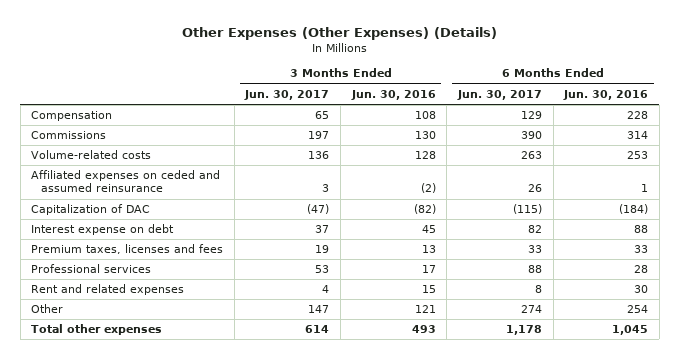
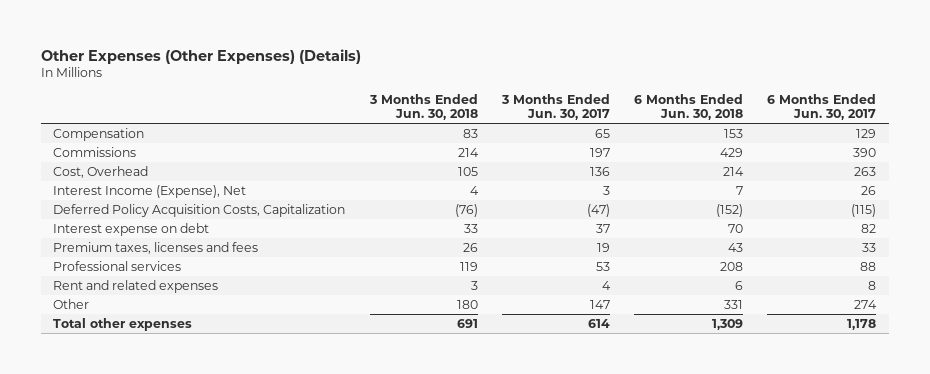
- | 3 Months Ended Jun. 30, 2017 | 3 Months Ended Jun. 30, 2016 | 6 Months Ended Jun. 30, 2017 | 6 Months Ended Jun. 30, 2016
+ | 3 Months Ended Jun. 30, 2018 | 3 Months Ended Jun. 30, 2017 | 6 Months Ended Jun. 30, 2018 | 6 Months Ended Jun. 30, 2017
- Volume-related costs | 136 | 128 | 263 | 253
- Affiliated expenses on ceded and assumed reinsurance | 3 | (2) | 26 | 1
- Capitalization of DAC | (47) | (82) | (115) | (184)
+ Cost, Overhead | 105 | 136 | 214 | 263
+ Interest Income (Expense), Net | 4 | 3 | 7 | 26
+ Deferred Policy Acquisition Costs, Capitalization | (76) | (47) | (152) | (115)

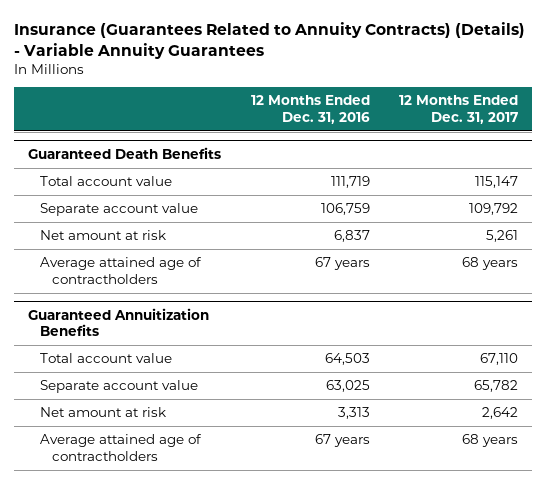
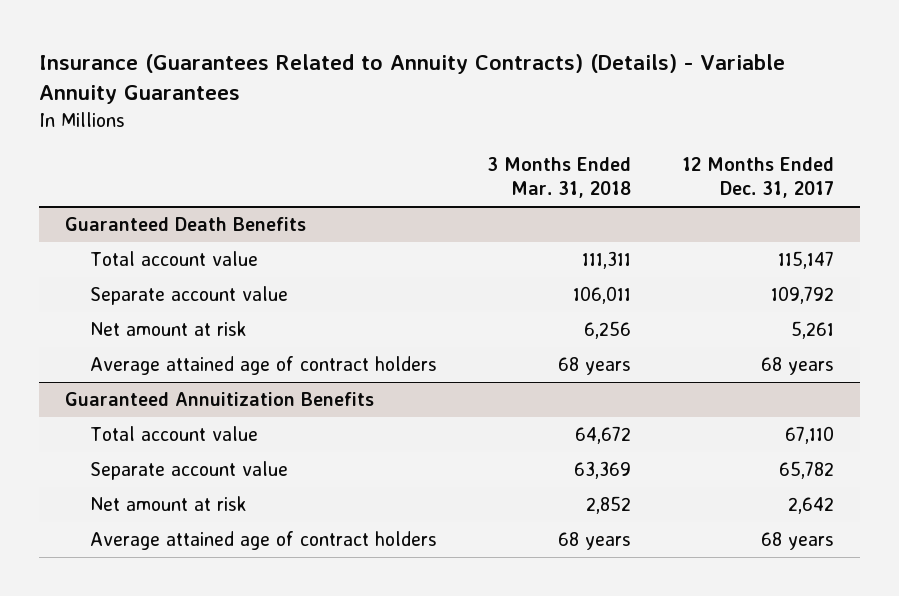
- | 12 Months Ended Dec. 31, 2016 | 12 Months Ended Dec. 31, 2017
+ | 3 Months Ended Mar. 31, 2018 | 12 Months Ended Dec. 31, 2017
@ Guaranteed Death Benefits
- Average attained age of contractholders | 67 years | 68 years
+ Average attained age of contract holders | 68 years | 68 years
@ Guaranteed Annuitization Benefits
- Average attained age of contractholders | 67 years | 68 years
+ Average attained age of contract holders | 68 years | 68 years

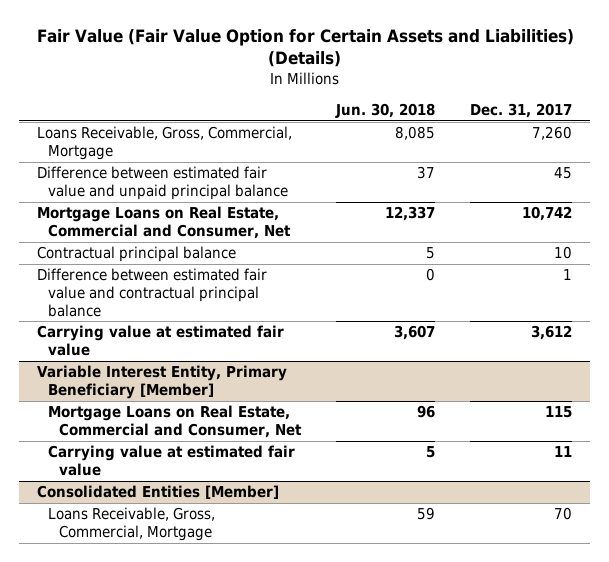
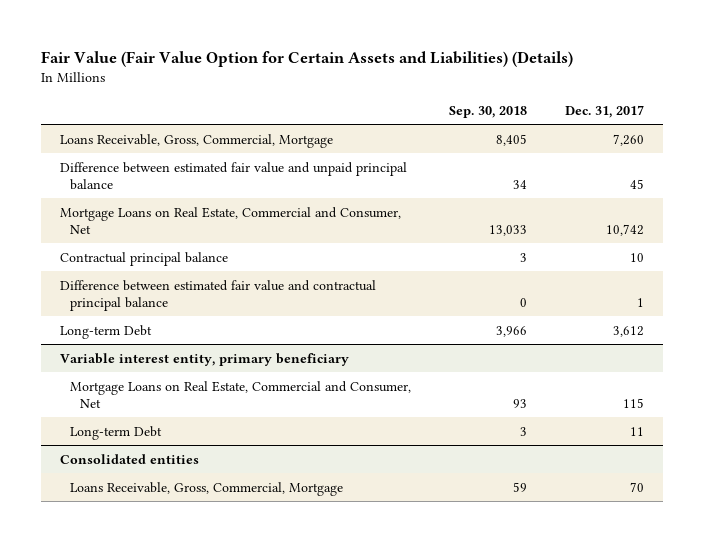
- | Jun. 30, 2018 | Dec. 31, 2017
+ | Sep. 30, 2018 | Dec. 31, 2017
- Carrying value at estimated fair value | 3,607 | 3,612
- Variable Interest Entity, Primary Beneficiary [Member]
+ Long-term Debt | 3,966 | 3,612
+ Variable interest entity, primary beneficiary
- Carrying value at estimated fair value | 5 | 11
- Consolidated Entities [Member]
+ Long-term Debt | 3 | 11
+ Consolidated entities

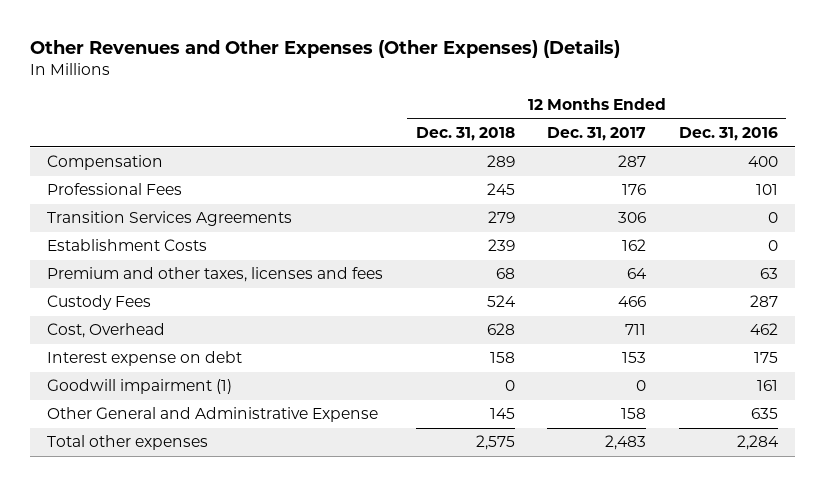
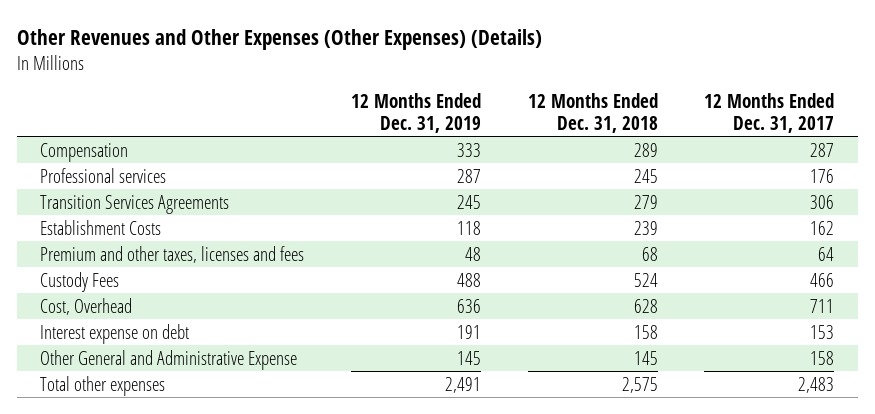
- | 12 Months Ended Dec. 31, 2018 | 12 Months Ended Dec. 31, 2017 | 12 Months Ended Dec. 31, 2016
+ | 12 Months Ended Dec. 31, 2019 | 12 Months Ended Dec. 31, 2018 | 12 Months Ended Dec. 31, 2017
- Professional Fees | 245 | 176 | 101
+ Professional services | 287 | 245 | 176
- Goodwill impairment (1) | 0 | 0 | 161

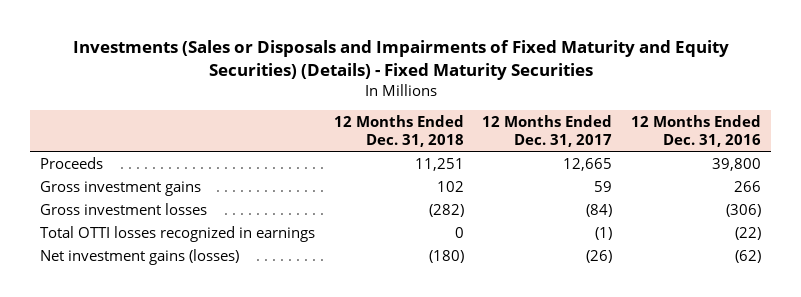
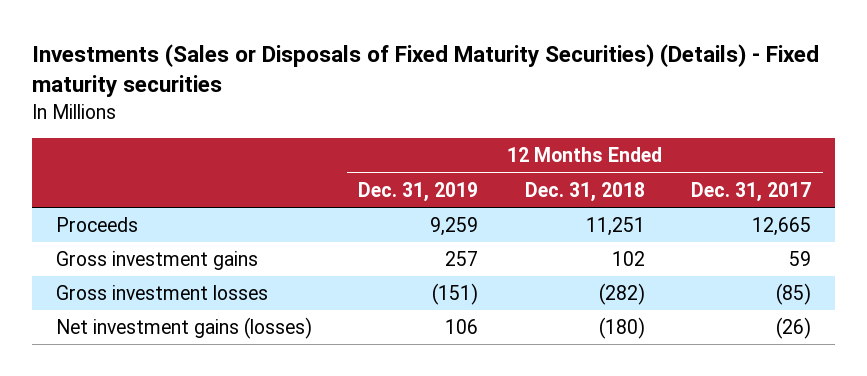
- Investments (Sales or Disposals and Impairments of Fixed Maturity and Equity Securities) (Details) - Fixed Maturity Securities
+ Investments (Sales or Disposals of Fixed Maturity Securities) (Details) - Fixed maturity securities
- | 12 Months Ended Dec. 31, 2018 | 12 Months Ended Dec. 31, 2017 | 12 Months Ended Dec. 31, 2016
+ | 12 Months Ended Dec. 31, 2019 | 12 Months Ended Dec. 31, 2018 | 12 Months Ended Dec. 31, 2017
- Gross investment losses | (282) | (84) | (306)
- Total OTTI losses recognized in earnings | 0 | (1) | (22)
+ Gross investment losses | (151) | (282) | (85)

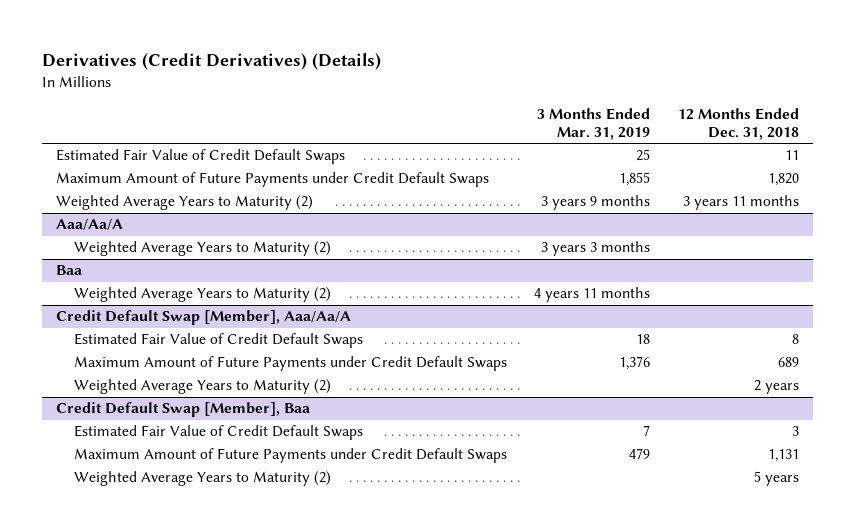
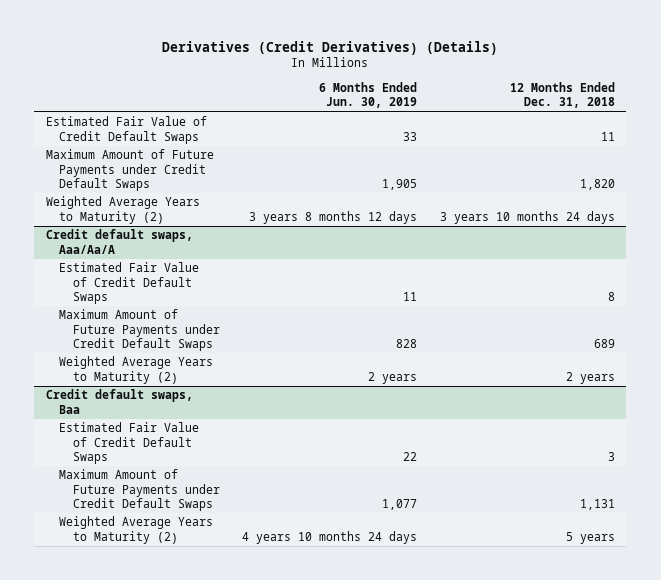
- | 3 Months Ended Mar. 31, 2019 | 12 Months Ended Dec. 31, 2018
+ | 6 Months Ended Jun. 30, 2019 | 12 Months Ended Dec. 31, 2018
- Weighted Average Years to Maturity (2) | 3 years 9 months | 3 years 11 months
- Aaa/Aa/A
- Weighted Average Years to Maturity (2) | 3 years 3 months |
- Baa
- Weighted Average Years to Maturity (2) | 4 years 11 months |
- Credit Default Swap [Member], Aaa/Aa/A
+ Weighted Average Years to Maturity (2) | 3 years 8 months 12 days | 3 years 10 months 24 days
+ Credit default swaps, Aaa/Aa/A
- Credit Default Swap [Member], Baa
+ Credit default swaps, Baa

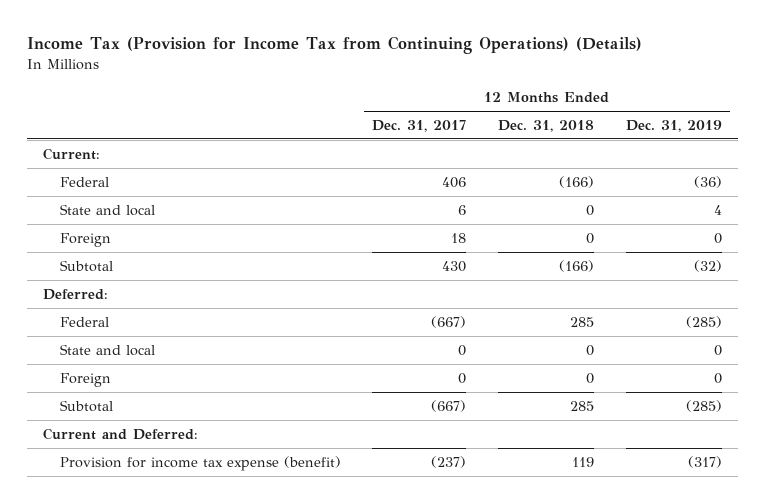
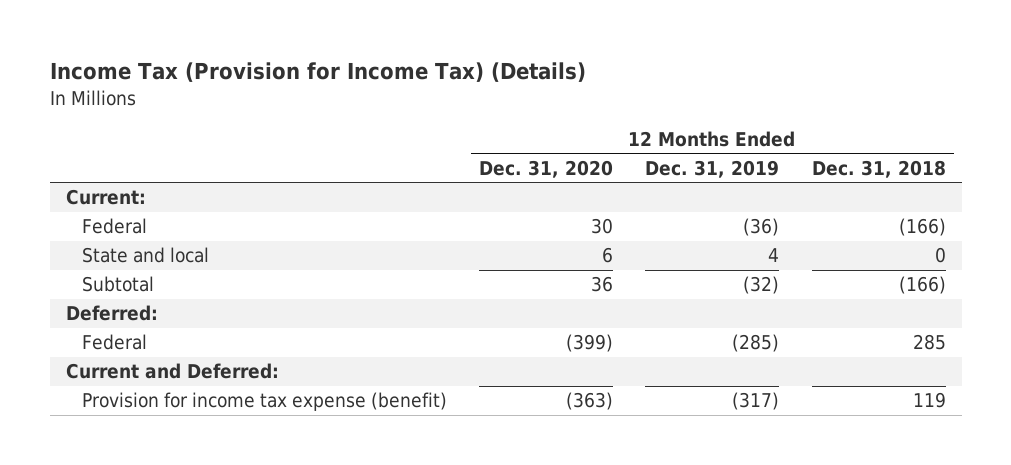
- Income Tax (Provision for Income Tax from Continuing Operations) (Details)
+ Income Tax (Provision for Income Tax) (Details)
- | 12 Months Ended Dec. 31, 2017 | 12 Months Ended Dec. 31, 2018 | 12 Months Ended Dec. 31, 2019
+ | 12 Months Ended Dec. 31, 2020 | 12 Months Ended Dec. 31, 2019 | 12 Months Ended Dec. 31, 2018
- Foreign | 18 | 0 | 0
- State and local | 0 | 0 | 0
- Foreign | 0 | 0 | 0
- Subtotal | (667) | 285 | (285)

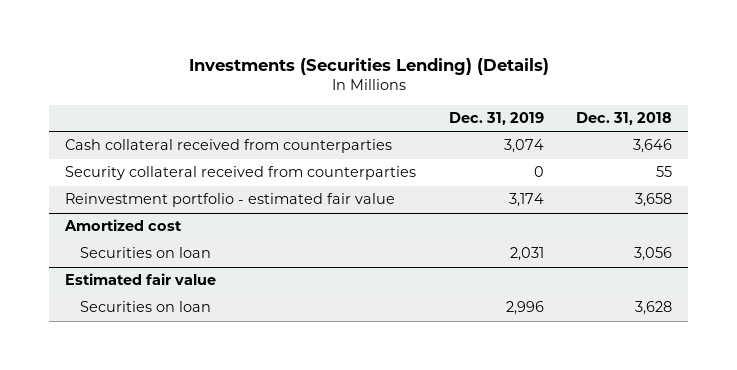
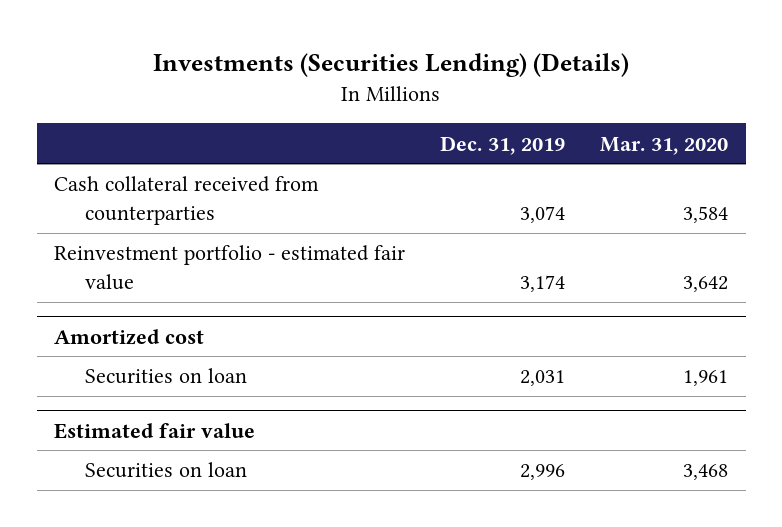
- | Dec. 31, 2019 | Dec. 31, 2018
+ | Dec. 31, 2019 | Mar. 31, 2020
- Security collateral received from counterparties | 0 | 55

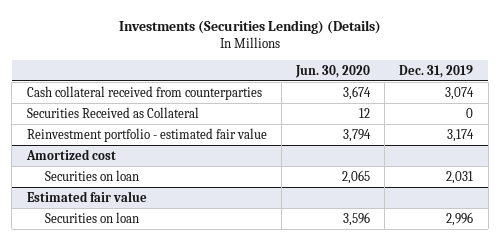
- | Dec. 31, 2019 | Mar. 31, 2020
+ | Jun. 30, 2020 | Dec. 31, 2019
+ Securities Received as Collateral | 12 | 0

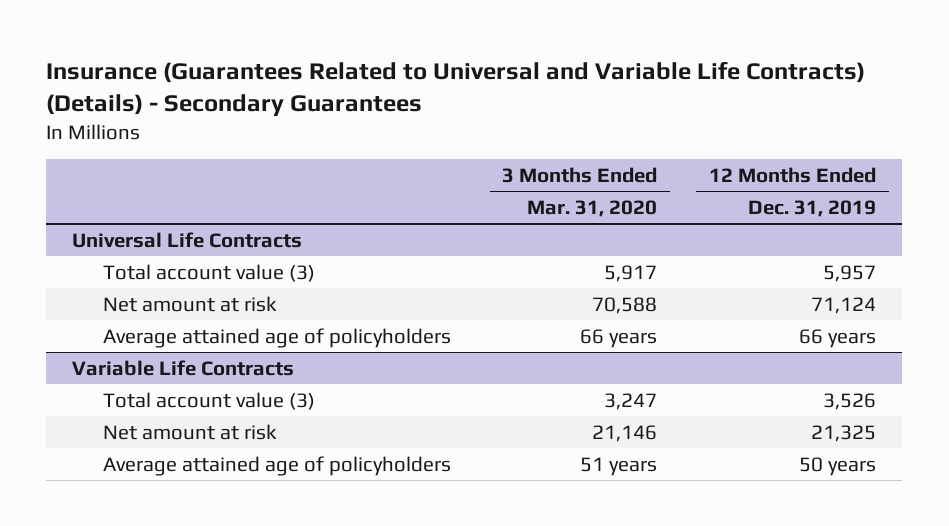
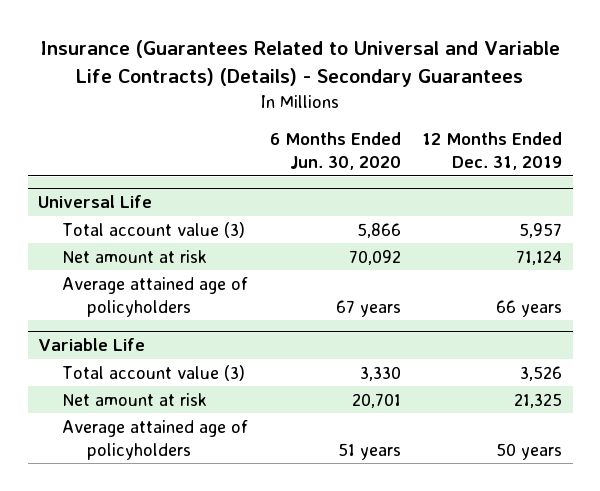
- | 3 Months Ended Mar. 31, 2020 | 12 Months Ended Dec. 31, 2019
+ | 6 Months Ended Jun. 30, 2020 | 12 Months Ended Dec. 31, 2019
- Universal Life Contracts
+ Universal Life
- Variable Life Contracts
+ Variable Life

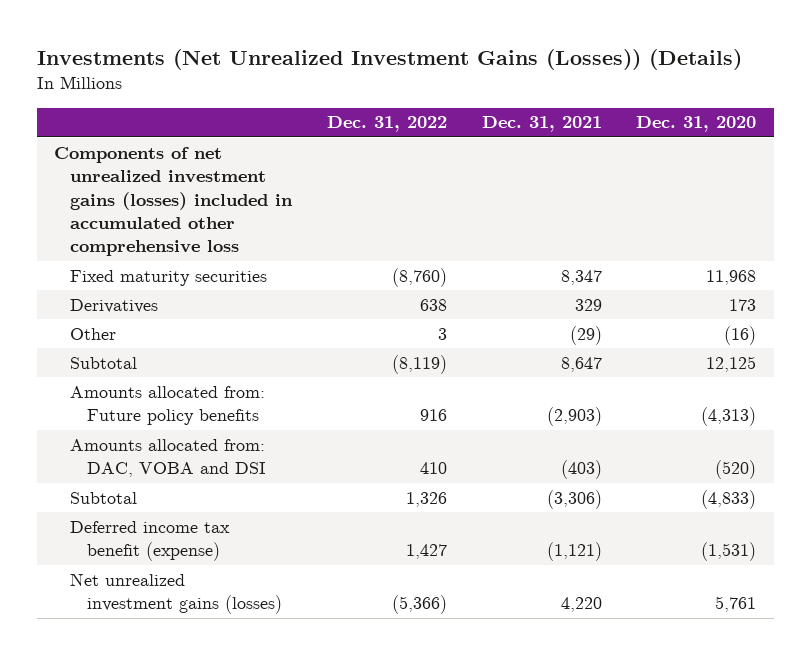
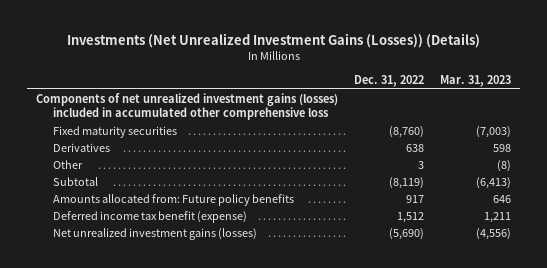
- | Dec. 31, 2022 | Dec. 31, 2021 | Dec. 31, 2020
+ | Dec. 31, 2022 | Mar. 31, 2023
- Amounts allocated from: Future policy benefits | 916 | (2,903) | (4,313)
- Amounts allocated from: DAC, VOBA and DSI | 410 | (403) | (520)
- Subtotal | 1,326 | (3,306) | (4,833)
- Deferred income tax benefit (expense) | 1,427 | (1,121) | (1,531)
- Net unrealized investment gains (losses) | (5,366) | 4,220 | 5,761
+ Amounts allocated from: Future policy benefits | 917 | 646
+ Deferred income tax benefit (expense) | 1,512 | 1,211
+ Net unrealized investment gains (losses) | (5,690) | (4,556)

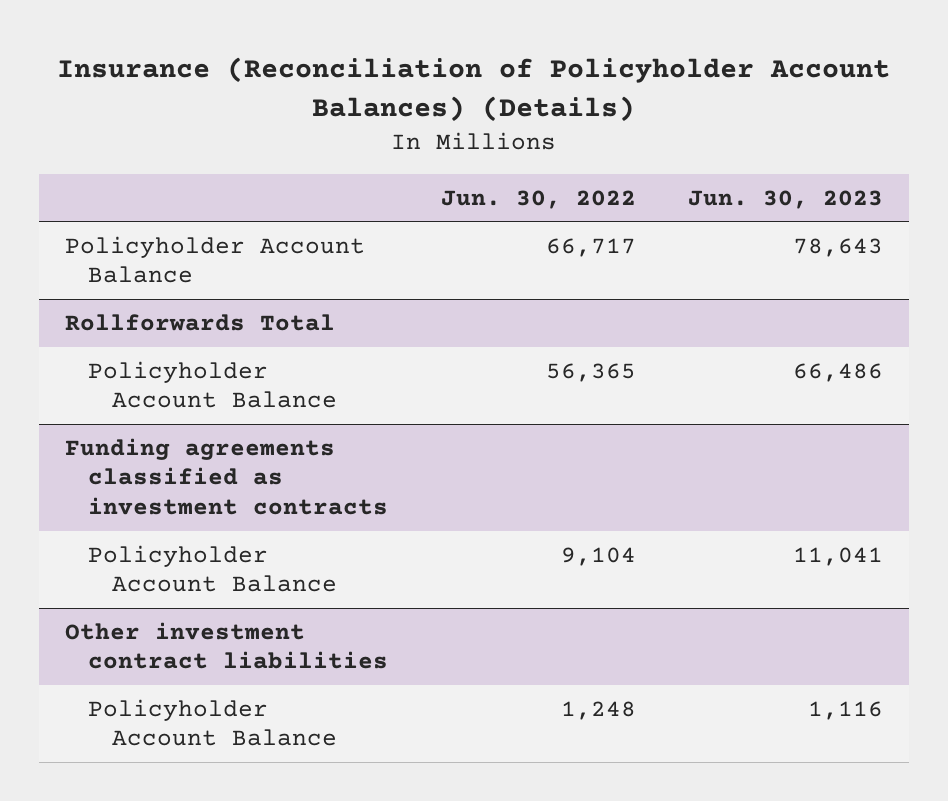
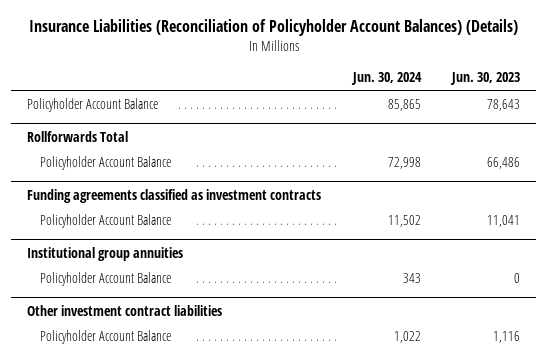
- Insurance (Reconciliation of Policyholder Account Balances) (Details)
+ Insurance Liabilities (Reconciliation of Policyholder Account Balances) (Details)
- | Jun. 30, 2022 | Jun. 30, 2023
+ | Jun. 30, 2024 | Jun. 30, 2023
+ Institutional group annuities
+ Policyholder Account Balance | 343 | 0

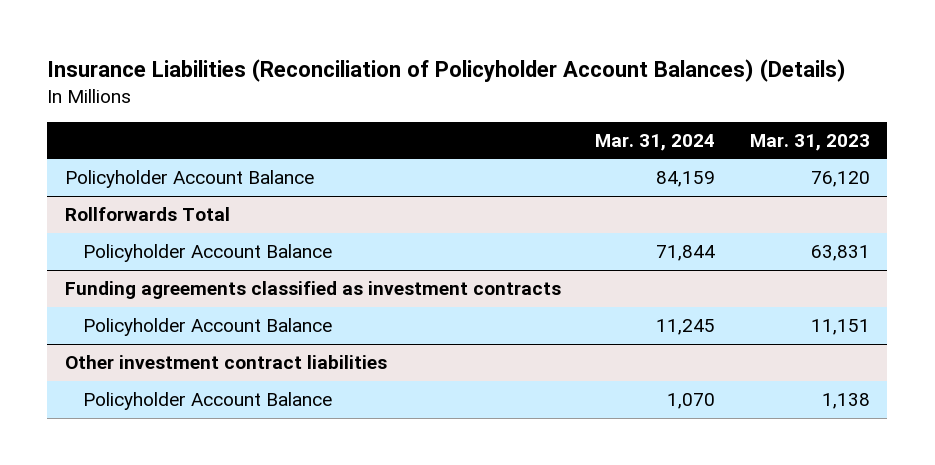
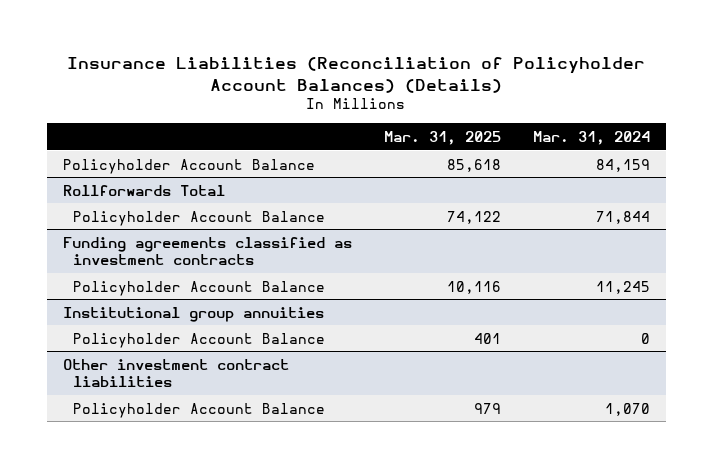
- | Mar. 31, 2024 | Mar. 31, 2023
+ | Mar. 31, 2025 | Mar. 31, 2024
+ Institutional group annuities
+ Policyholder Account Balance | 401 | 0

